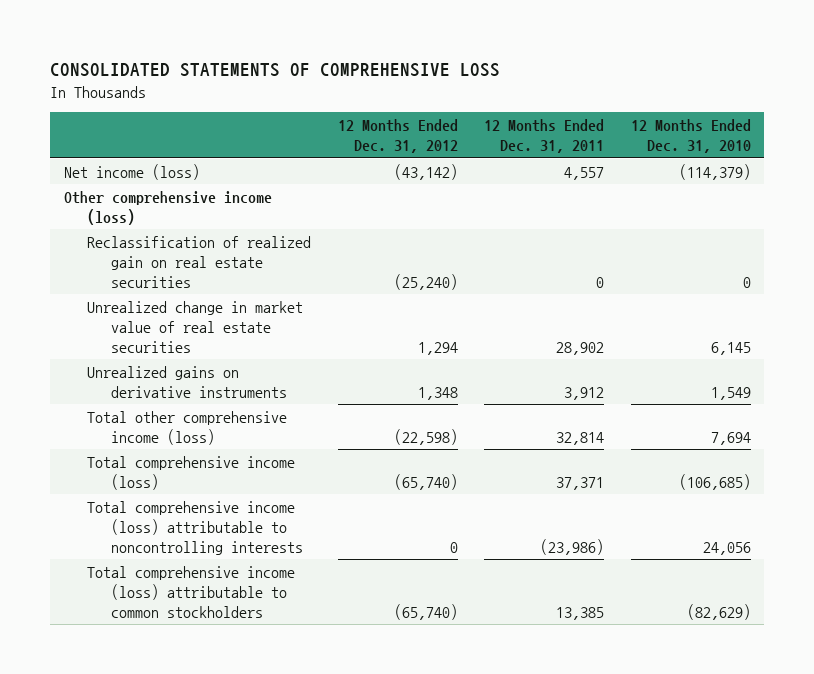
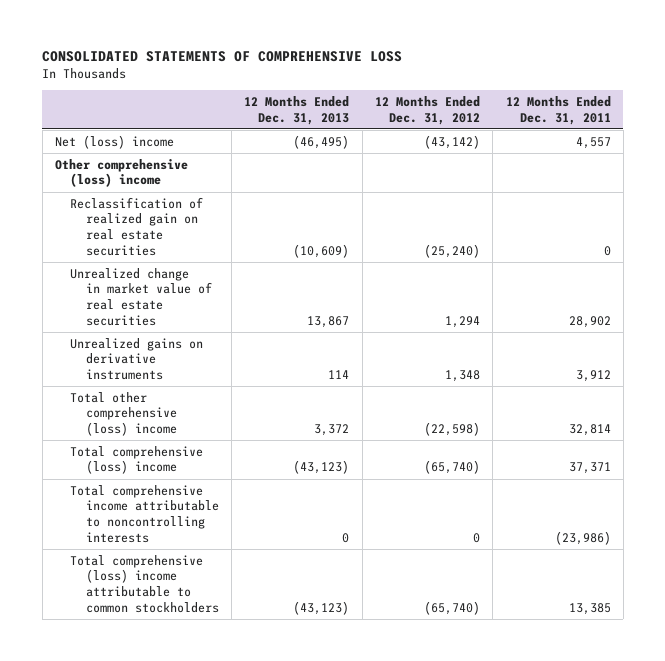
- | 12 Months Ended Dec. 31, 2012 | 12 Months Ended Dec. 31, 2011 | 12 Months Ended Dec. 31, 2010
+ | 12 Months Ended Dec. 31, 2013 | 12 Months Ended Dec. 31, 2012 | 12 Months Ended Dec. 31, 2011
- Net income (loss) | (43,142) | 4,557 | (114,379)
- Other comprehensive income (loss)
+ Net (loss) income | (46,495) | (43,142) | 4,557
+ Other comprehensive (loss) income
- Total other comprehensive income (loss) | (22,598) | 32,814 | 7,694
- Total comprehensive income (loss) | (65,740) | 37,371 | (106,685)
- Total comprehensive income (loss) attributable to noncontrolling interests | 0 | (23,986) | 24,056
- Total comprehensive income (loss) attributable to common stockholders | (65,740) | 13,385 | (82,629)
+ Total other comprehensive (loss) income | 3,372 | (22,598) | 32,814
+ Total comprehensive (loss) income | (43,123) | (65,740) | 37,371
+ Total comprehensive income attributable to noncontrolling interests | 0 | 0 | (23,986)
+ Total comprehensive (loss) income attributable to common stockholders | (43,123) | (65,740) | 13,385

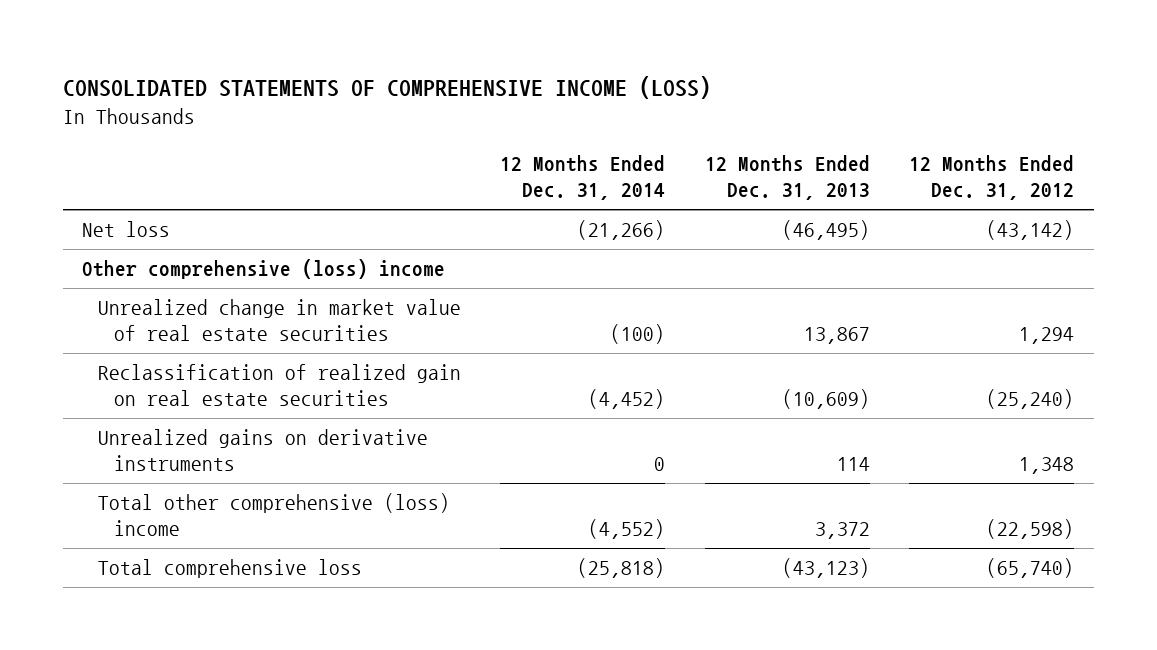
- CONSOLIDATED STATEMENTS OF COMPREHENSIVE LOSS
+ CONSOLIDATED STATEMENTS OF COMPREHENSIVE INCOME (LOSS)
- | 12 Months Ended Dec. 31, 2013 | 12 Months Ended Dec. 31, 2012 | 12 Months Ended Dec. 31, 2011
+ | 12 Months Ended Dec. 31, 2014 | 12 Months Ended Dec. 31, 2013 | 12 Months Ended Dec. 31, 2012
- Net (loss) income | (46,495) | (43,142) | 4,557
+ Net loss | (21,266) | (46,495) | (43,142)
moved down: Reclassification of realized gain on real estate securities | (4,452) | (10,609) | (25,240)
- Total comprehensive (loss) income | (43,123) | (65,740) | 37,371
- Total comprehensive income attributable to noncontrolling interests | 0 | 0 | (23,986)
- Total comprehensive (loss) income attributable to common stockholders | (43,123) | (65,740) | 13,385
+ Total comprehensive loss | (25,818) | (43,123) | (65,740)

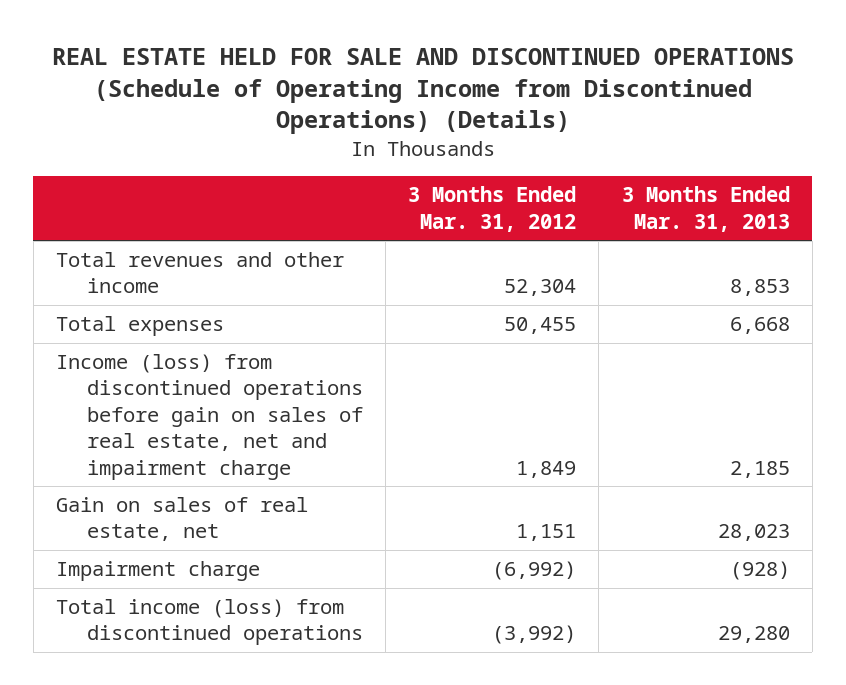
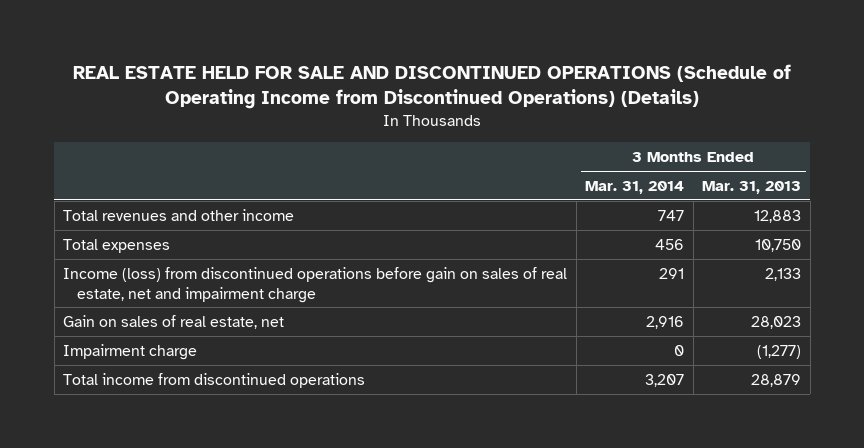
- | 3 Months Ended Mar. 31, 2012 | 3 Months Ended Mar. 31, 2013
+ | 3 Months Ended Mar. 31, 2014 | 3 Months Ended Mar. 31, 2013
- Total revenues and other income | 52,304 | 8,853
- Total expenses | 50,455 | 6,668
- Income (loss) from discontinued operations before gain on sales of real estate, net and impairment charge | 1,849 | 2,185
+ Total revenues and other income | 747 | 12,883
+ Total expenses | 456 | 10,750
+ Income (loss) from discontinued operations before gain on sales of real estate, net and impairment charge | 291 | 2,133
- Impairment charge | (6,992) | (928)
- Total income (loss) from discontinued operations | (3,992) | 29,280
+ Impairment charge | 0 | (1,277)
+ Total income from discontinued operations | 3,207 | 28,879

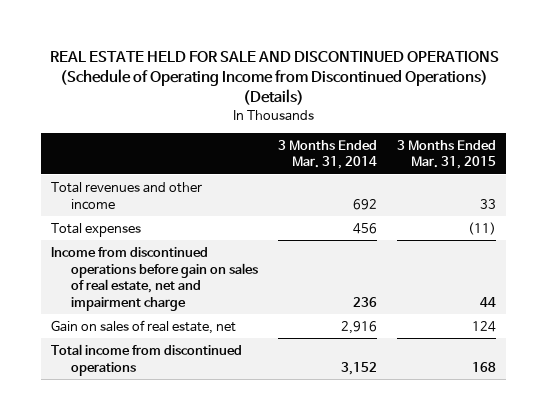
- | 3 Months Ended Mar. 31, 2014 | 3 Months Ended Mar. 31, 2013
+ | 3 Months Ended Mar. 31, 2014 | 3 Months Ended Mar. 31, 2015
- Total revenues and other income | 747 | 12,883
+ Total revenues and other income | 692 | 33
- Income (loss) from discontinued operations before gain on sales of real estate, net and impairment charge | 291 | 2,133
+ Income from discontinued operations before gain on sales of real estate, net and impairment charge | 236 | 44
- Impairment charge | 0 | (1,277)
- Total income from discontinued operations | 3,207 | 28,879
+ Total income from discontinued operations | 3,152 | 168

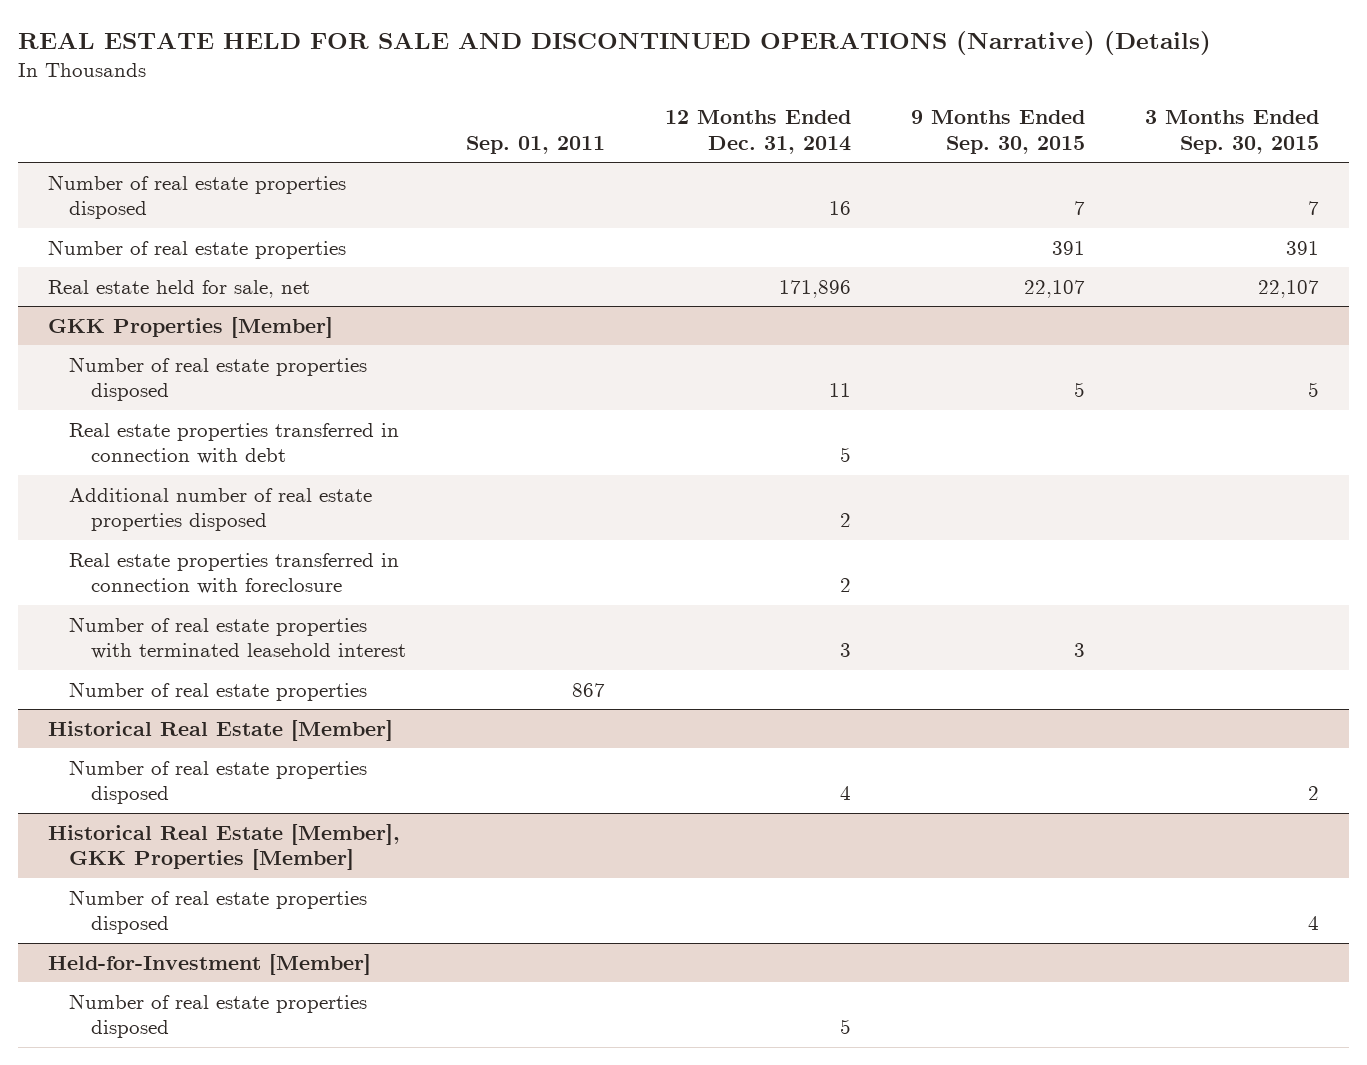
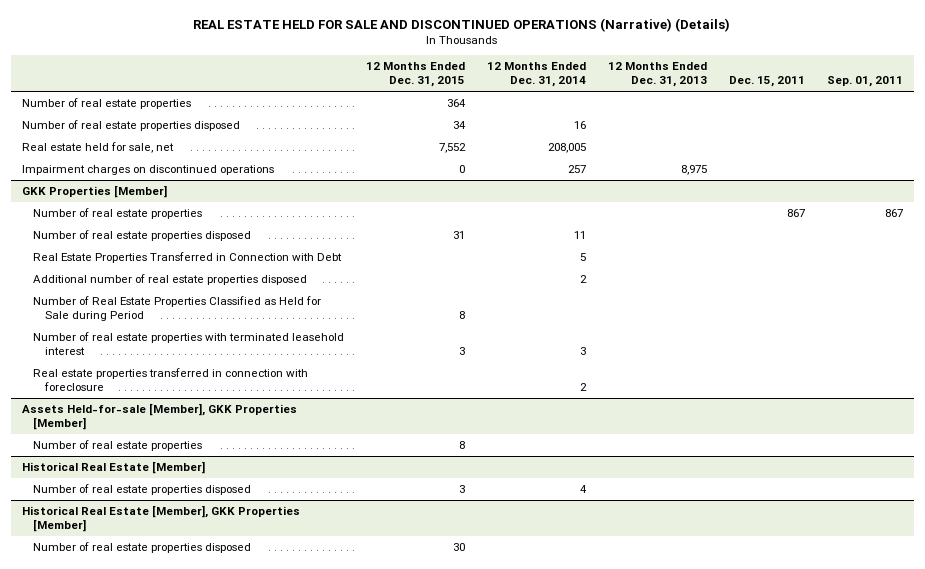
- | Sep. 01, 2011 | 12 Months Ended Dec. 31, 2014 | 9 Months Ended Sep. 30, 2015 | 3 Months Ended Sep. 30, 2015
+ | 12 Months Ended Dec. 31, 2015 | 12 Months Ended Dec. 31, 2014 | 12 Months Ended Dec. 31, 2013 | Dec. 15, 2011 | Sep. 01, 2011
- Real estate held for sale, net | | 171,896 | 22,107 | 22,107
moved down: Number of real estate properties disposed | 34 | 16 | | |
+ Real estate held for sale, net | 7,552 | 208,005 | | |
+ Impairment charges on discontinued operations | 0 | 257 | 8,975 | |
@ GKK Properties [Member]
moved up: Number of real estate properties | | | | 867 | 867
- Real estate properties transferred in connection with debt | | 5 | |
+ Real Estate Properties Transferred in Connection with Debt | | 5 | | |
+ Number of Real Estate Properties Classified as Held for Sale during Period | 8 | | | |
moved down: Real estate properties transferred in connection with foreclosure | | 2 | | |
+ Assets Held-for-sale [Member], GKK Properties [Member]
+ Number of real estate properties | 8 | | | |
- Held-for-Investment [Member]
- Number of real estate properties disposed | | 5 | |

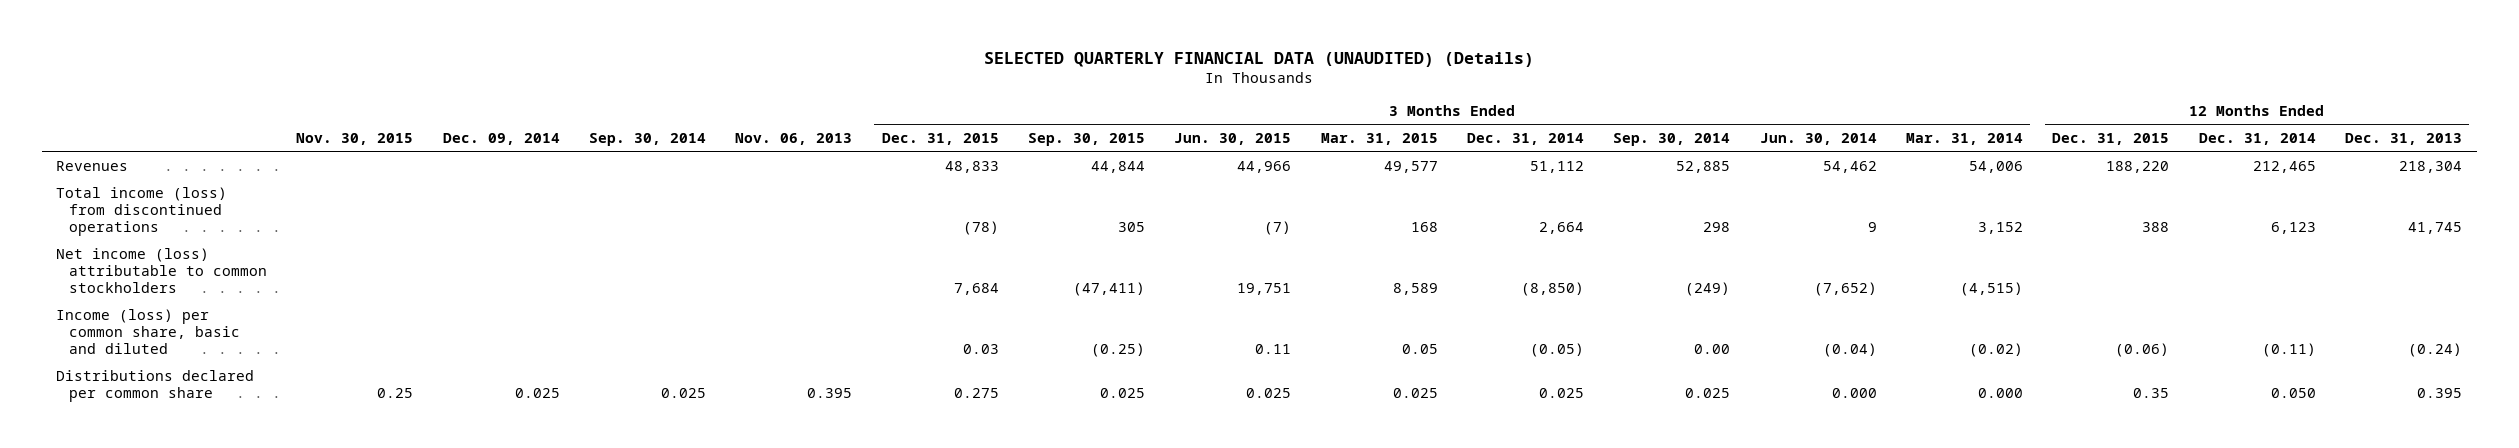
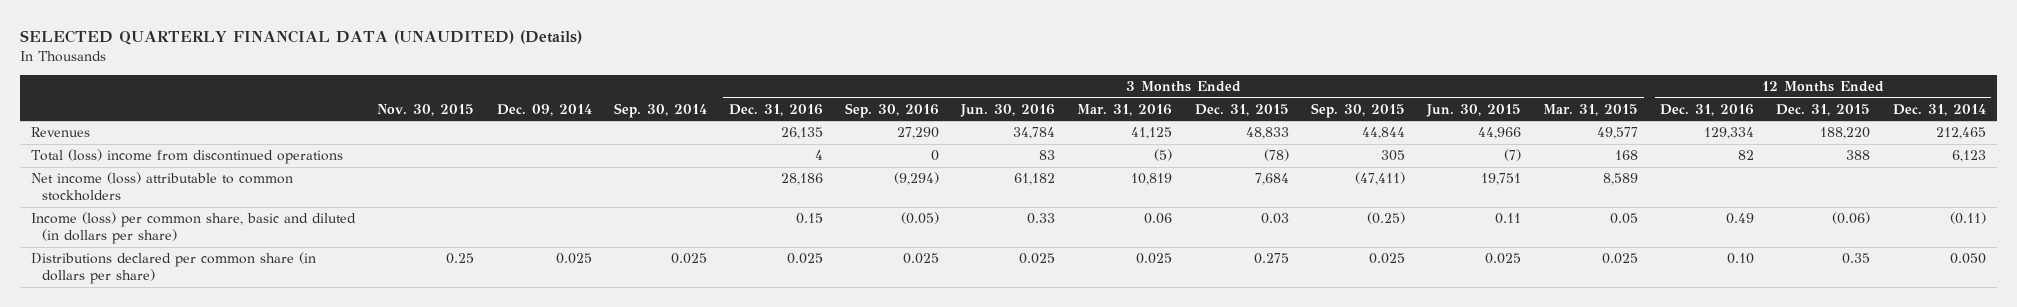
- | Nov. 30, 2015 | Dec. 09, 2014 | Sep. 30, 2014 | Nov. 06, 2013 | 3 Months Ended Dec. 31, 2015 | 3 Months Ended Sep. 30, 2015 | 3 Months Ended Jun. 30, 2015 | 3 Months Ended Mar. 31, 2015 | 3 Months Ended Dec. 31, 2014 | 3 Months Ended Sep. 30, 2014 | 3 Months Ended Jun. 30, 2014 | 3 Months Ended Mar. 31, 2014 | 12 Months Ended Dec. 31, 2015 | 12 Months Ended Dec. 31, 2014 | 12 Months Ended Dec. 31, 2013
+ | Nov. 30, 2015 | Dec. 09, 2014 | Sep. 30, 2014 | 3 Months Ended Dec. 31, 2016 | 3 Months Ended Sep. 30, 2016 | 3 Months Ended Jun. 30, 2016 | 3 Months Ended Mar. 31, 2016 | 3 Months Ended Dec. 31, 2015 | 3 Months Ended Sep. 30, 2015 | 3 Months Ended Jun. 30, 2015 | 3 Months Ended Mar. 31, 2015 | 12 Months Ended Dec. 31, 2016 | 12 Months Ended Dec. 31, 2015 | 12 Months Ended Dec. 31, 2014
- Total income (loss) from discontinued operations | | | | | (78) | 305 | (7) | 168 | 2,664 | 298 | 9 | 3,152 | 388 | 6,123 | 41,745
+ Total (loss) income from discontinued operations | | | | 4 | 0 | 83 | (5) | (78) | 305 | (7) | 168 | 82 | 388 | 6,123
- Income (loss) per common share, basic and diluted | | | | | 0.03 | (0.25) | 0.11 | 0.05 | (0.05) | 0.00 | (0.04) | (0.02) | (0.06) | (0.11) | (0.24)
- Distributions declared per common share | 0.25 | 0.025 | 0.025 | 0.395 | 0.275 | 0.025 | 0.025 | 0.025 | 0.025 | 0.025 | 0.000 | 0.000 | 0.35 | 0.050 | 0.395
+ Income (loss) per common share, basic and diluted (in dollars per share) | | | | 0.15 | (0.05) | 0.33 | 0.06 | 0.03 | (0.25) | 0.11 | 0.05 | 0.49 | (0.06) | (0.11)
+ Distributions declared per common share (in dollars per share) | 0.25 | 0.025 | 0.025 | 0.025 | 0.025 | 0.025 | 0.025 | 0.275 | 0.025 | 0.025 | 0.025 | 0.10 | 0.35 | 0.050

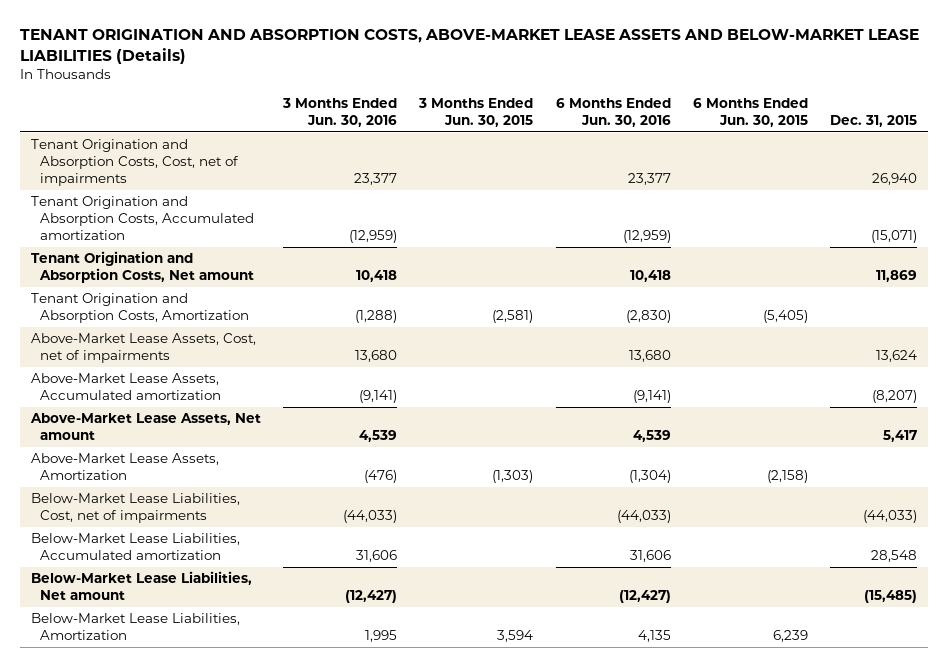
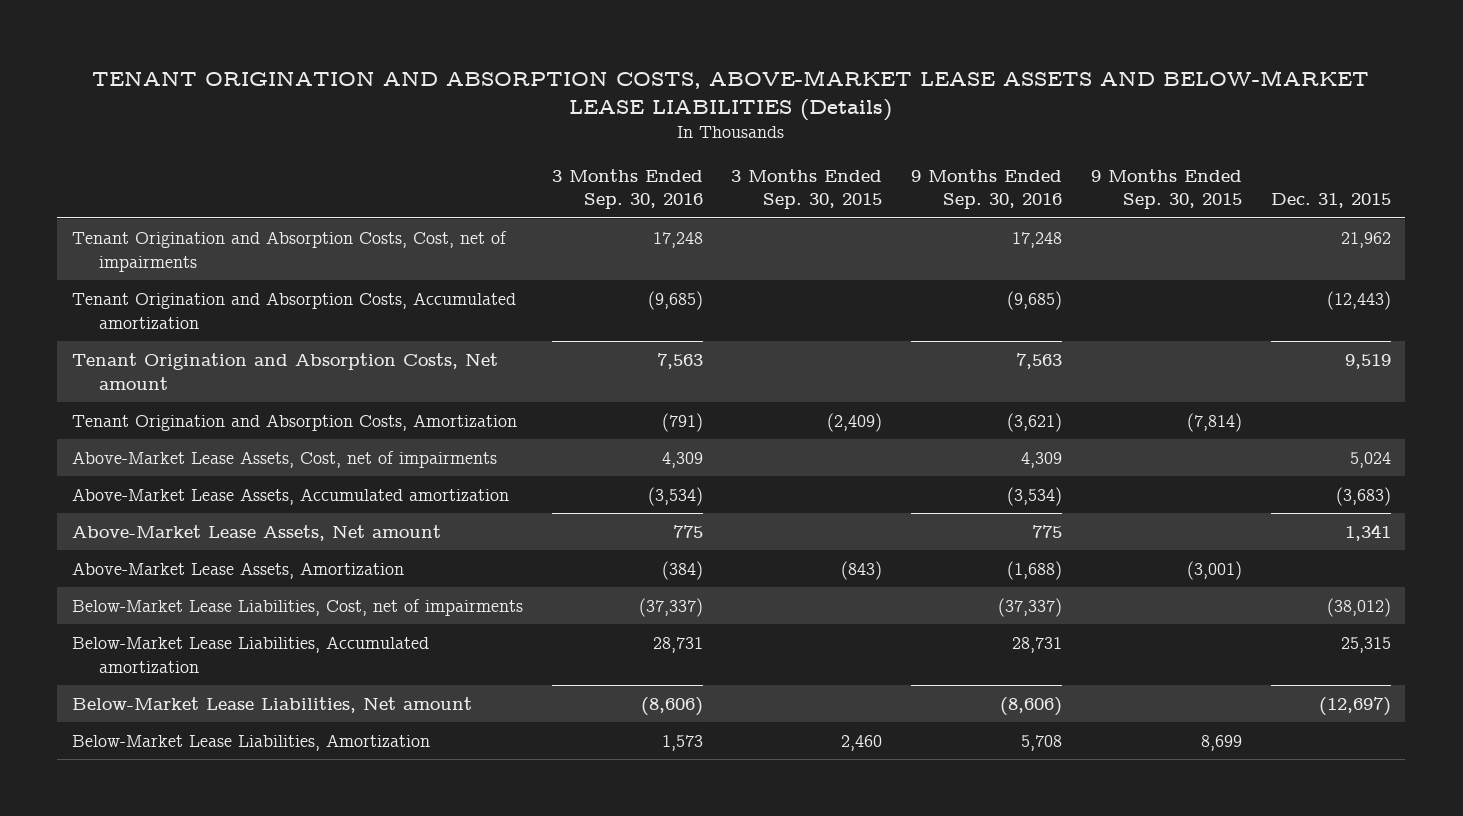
- | 3 Months Ended Jun. 30, 2016 | 3 Months Ended Jun. 30, 2015 | 6 Months Ended Jun. 30, 2016 | 6 Months Ended Jun. 30, 2015 | Dec. 31, 2015
+ | 3 Months Ended Sep. 30, 2016 | 3 Months Ended Sep. 30, 2015 | 9 Months Ended Sep. 30, 2016 | 9 Months Ended Sep. 30, 2015 | Dec. 31, 2015
- Tenant Origination and Absorption Costs, Cost, net of impairments | 23,377 | | 23,377 | | 26,940
- Tenant Origination and Absorption Costs, Accumulated amortization | (12,959) | | (12,959) | | (15,071)
- Tenant Origination and Absorption Costs, Net amount | 10,418 | | 10,418 | | 11,869
+ Tenant Origination and Absorption Costs, Cost, net of impairments | 17,248 | | 17,248 | | 21,962
+ Tenant Origination and Absorption Costs, Accumulated amortization | (9,685) | | (9,685) | | (12,443)
+ Tenant Origination and Absorption Costs, Net amount | 7,563 | | 7,563 | | 9,519
- Above-Market Lease Assets, Cost, net of impairments | 13,680 | | 13,680 | | 13,624
- Above-Market Lease Assets, Accumulated amortization | (9,141) | | (9,141) | | (8,207)
- Above-Market Lease Assets, Net amount | 4,539 | | 4,539 | | 5,417
+ Above-Market Lease Assets, Cost, net of impairments | 4,309 | | 4,309 | | 5,024
+ Above-Market Lease Assets, Accumulated amortization | (3,534) | | (3,534) | | (3,683)
+ Above-Market Lease Assets, Net amount | 775 | | 775 | | 1,341
- Below-Market Lease Liabilities, Cost, net of impairments | (44,033) | | (44,033) | | (44,033)
- Below-Market Lease Liabilities, Accumulated amortization | 31,606 | | 31,606 | | 28,548
- Below-Market Lease Liabilities, Net amount | (12,427) | | (12,427) | | (15,485)
+ Below-Market Lease Liabilities, Cost, net of impairments | (37,337) | | (37,337) | | (38,012)
+ Below-Market Lease Liabilities, Accumulated amortization | 28,731 | | 28,731 | | 25,315
+ Below-Market Lease Liabilities, Net amount | (8,606) | | (8,606) | | (12,697)

